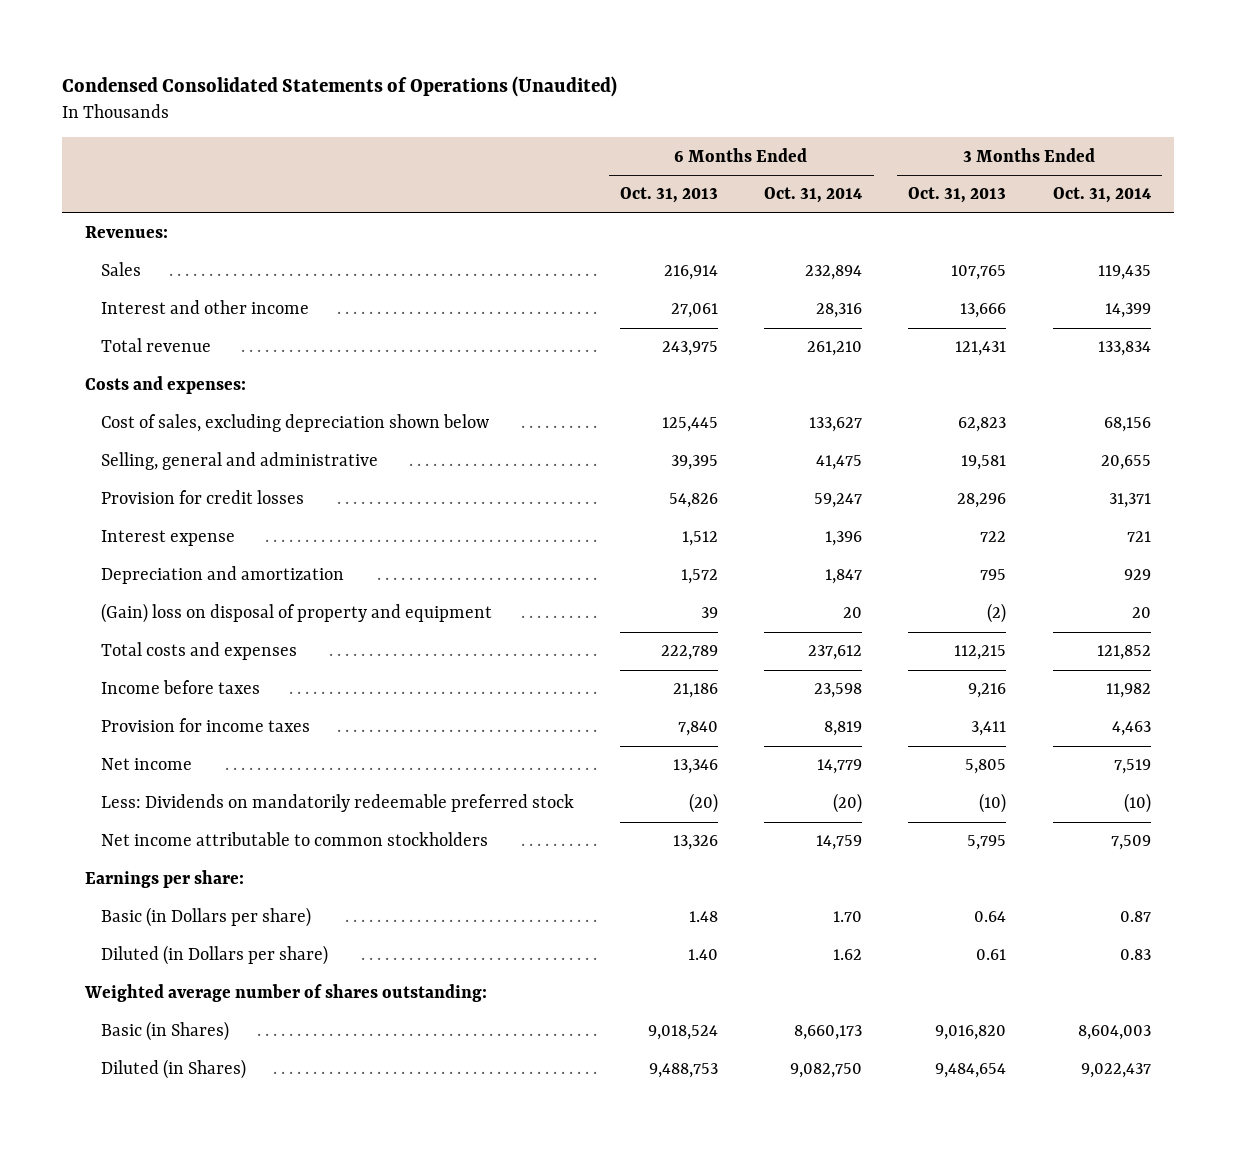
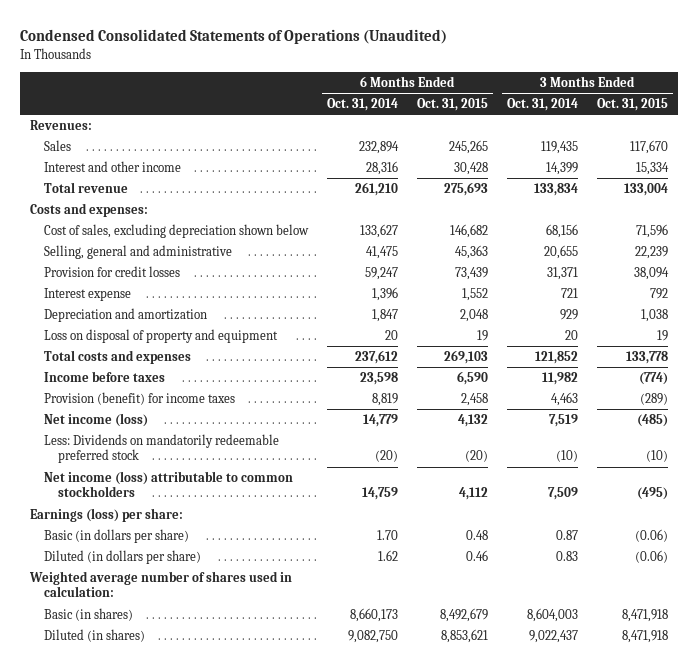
- | 6 Months Ended Oct. 31, 2013 | 6 Months Ended Oct. 31, 2014 | 3 Months Ended Oct. 31, 2013 | 3 Months Ended Oct. 31, 2014
+ | 6 Months Ended Oct. 31, 2014 | 6 Months Ended Oct. 31, 2015 | 3 Months Ended Oct. 31, 2014 | 3 Months Ended Oct. 31, 2015
- (Gain) loss on disposal of property and equipment | 39 | 20 | (2) | 20
+ Loss on disposal of property and equipment | 20 | 19 | 20 | 19
- Provision for income taxes | 7,840 | 8,819 | 3,411 | 4,463
- Net income | 13,346 | 14,779 | 5,805 | 7,519
+ Provision (benefit) for income taxes | 8,819 | 2,458 | 4,463 | (289)
+ Net income (loss) | 14,779 | 4,132 | 7,519 | (485)
- Net income attributable to common stockholders | 13,326 | 14,759 | 5,795 | 7,509
- Earnings per share:
- Basic (in Dollars per share) | 1.48 | 1.70 | 0.64 | 0.87
- Diluted (in Dollars per share) | 1.40 | 1.62 | 0.61 | 0.83
- Weighted average number of shares outstanding:
- Basic (in Shares) | 9,018,524 | 8,660,173 | 9,016,820 | 8,604,003
- Diluted (in Shares) | 9,488,753 | 9,082,750 | 9,484,654 | 9,022,437
+ Net income (loss) attributable to common stockholders | 14,759 | 4,112 | 7,509 | (495)
+ Earnings (loss) per share:
+ Basic (in dollars per share) | 1.70 | 0.48 | 0.87 | (0.06)
+ Diluted (in dollars per share) | 1.62 | 0.46 | 0.83 | (0.06)
+ Weighted average number of shares used in calculation:
+ Basic (in shares) | 8,660,173 | 8,492,679 | 8,604,003 | 8,471,918
+ Diluted (in shares) | 9,082,750 | 8,853,621 | 9,022,437 | 8,471,918

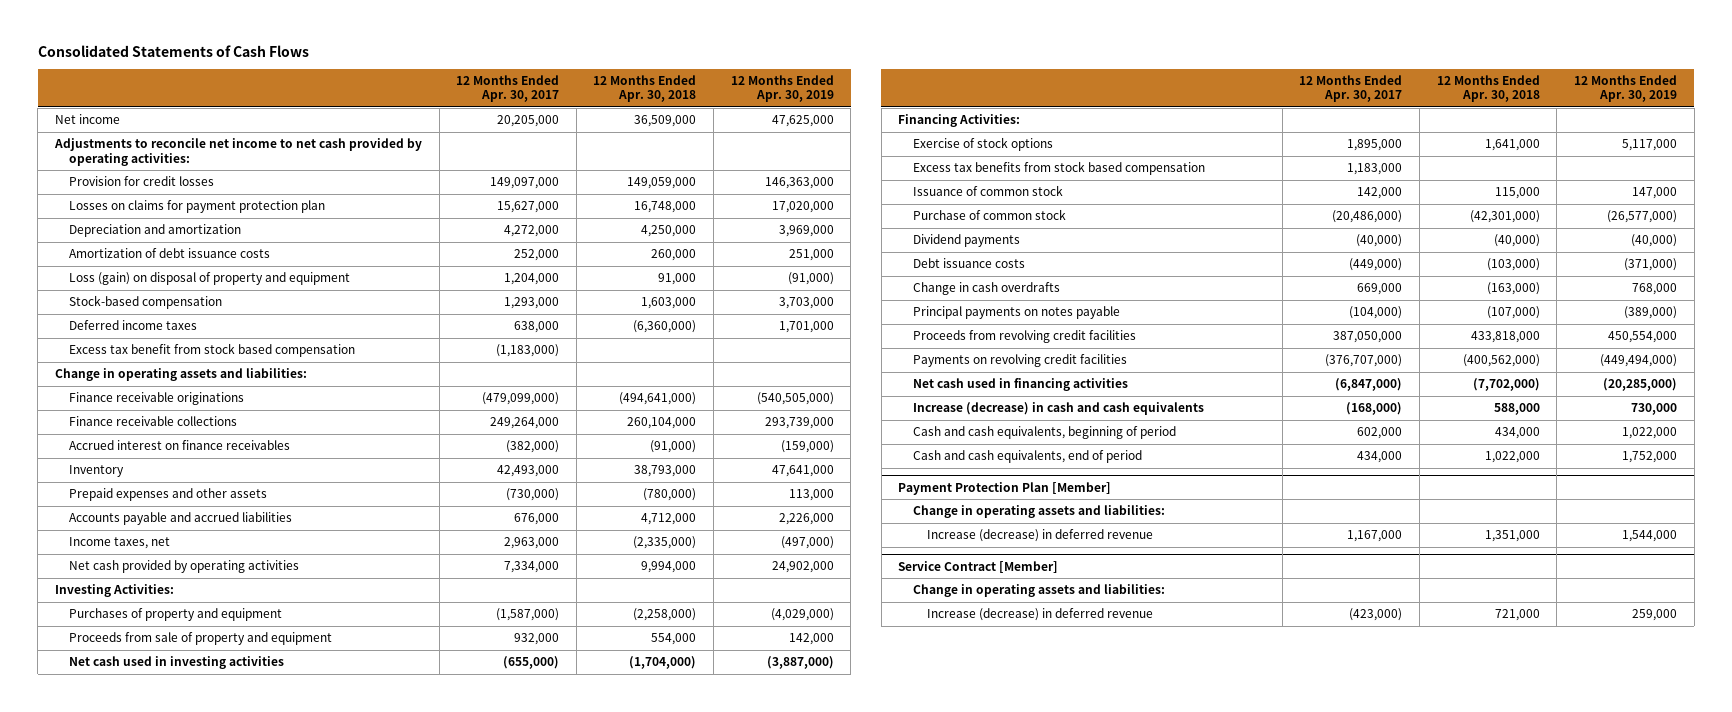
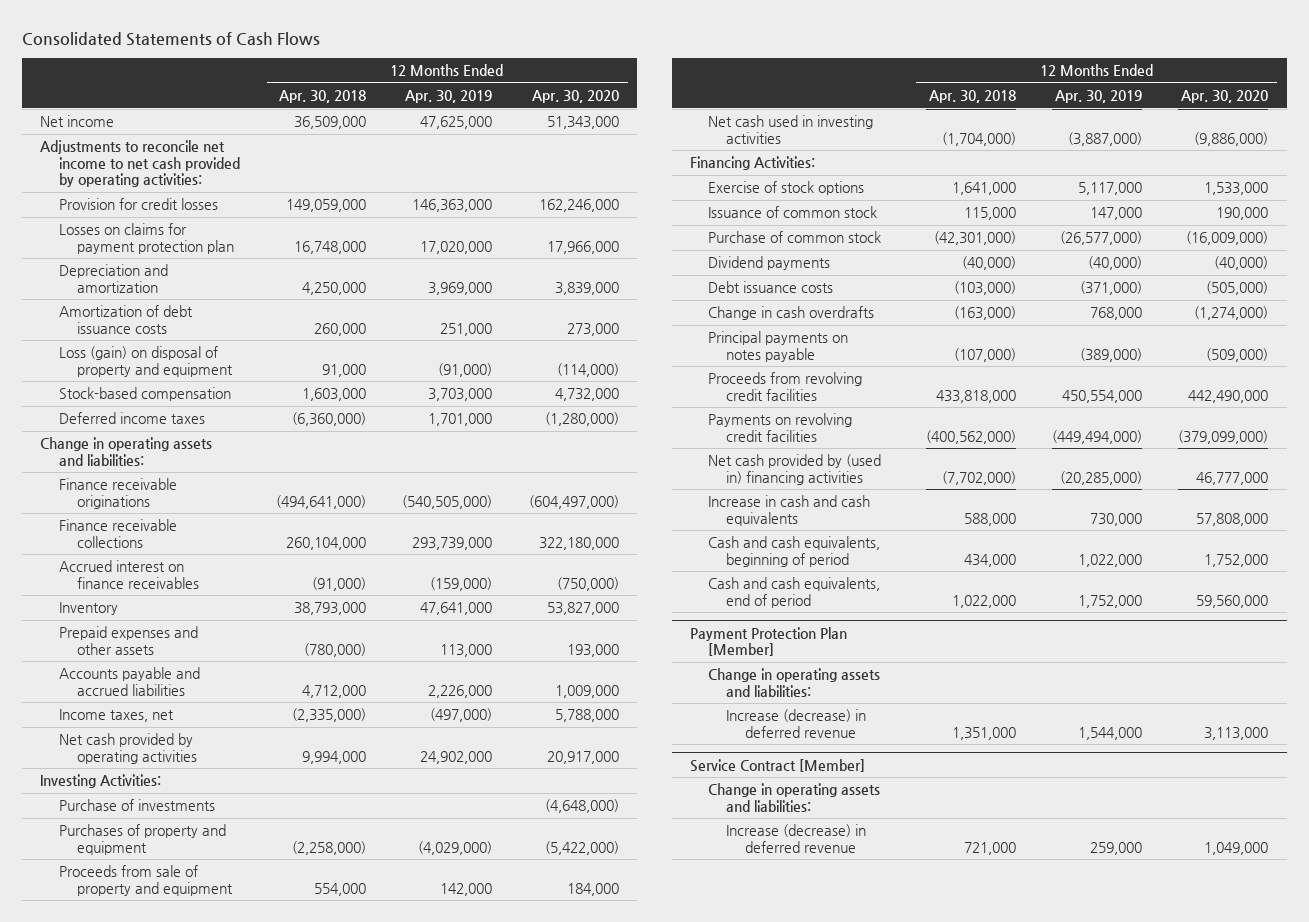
- | 12 Months Ended Apr. 30, 2017 | 12 Months Ended Apr. 30, 2018 | 12 Months Ended Apr. 30, 2019
+ | 12 Months Ended Apr. 30, 2018 | 12 Months Ended Apr. 30, 2019 | 12 Months Ended Apr. 30, 2020
- Excess tax benefit from stock based compensation | (1,183,000) | |
+ Purchase of investments | | | (4,648,000)
- Excess tax benefits from stock based compensation | 1,183,000 | |
- Net cash used in financing activities | (6,847,000) | (7,702,000) | (20,285,000)
- Increase (decrease) in cash and cash equivalents | (168,000) | 588,000 | 730,000
+ Net cash provided by (used in) financing activities | (7,702,000) | (20,285,000) | 46,777,000
+ Increase in cash and cash equivalents | 588,000 | 730,000 | 57,808,000

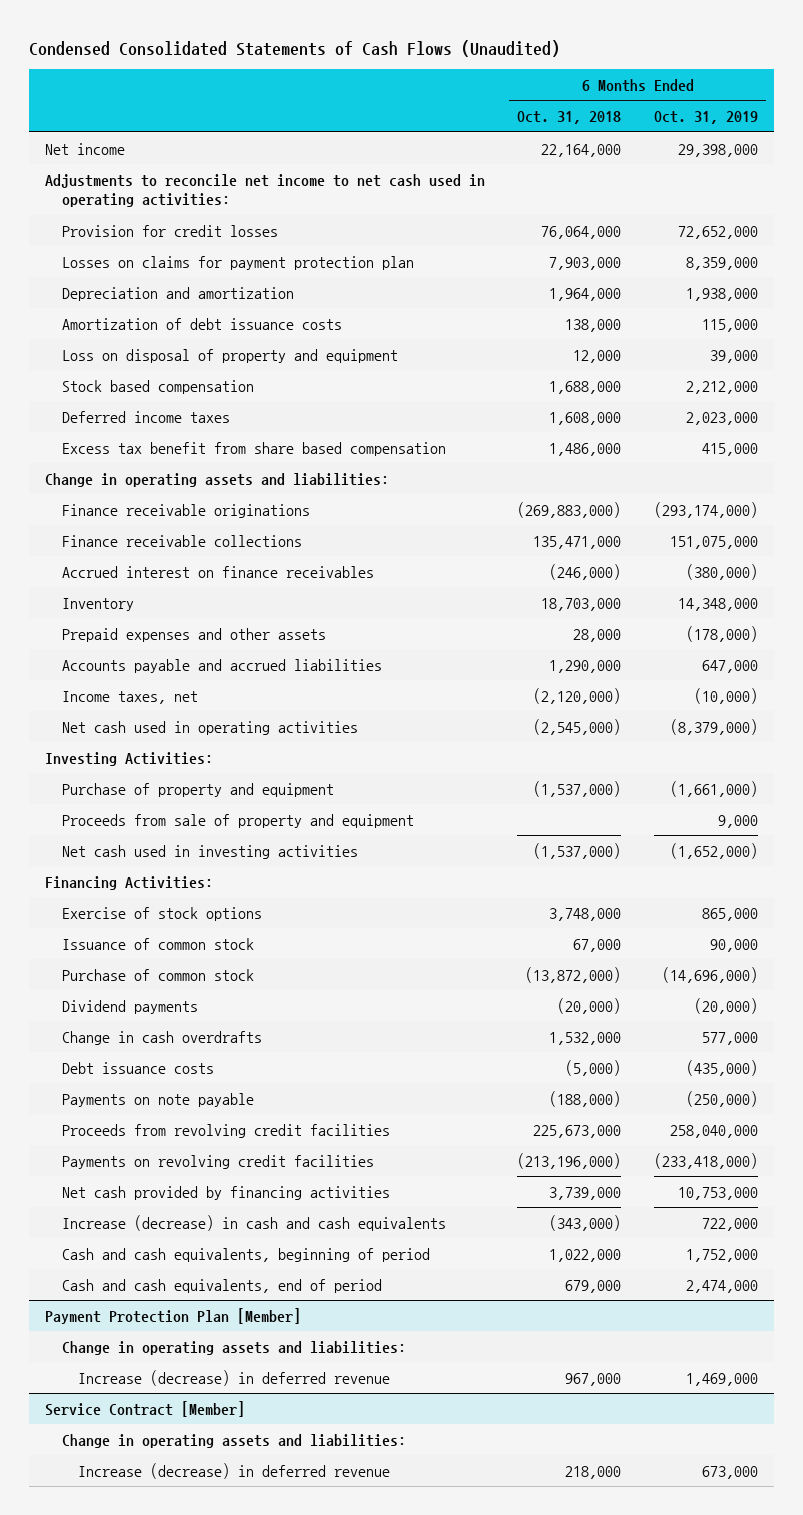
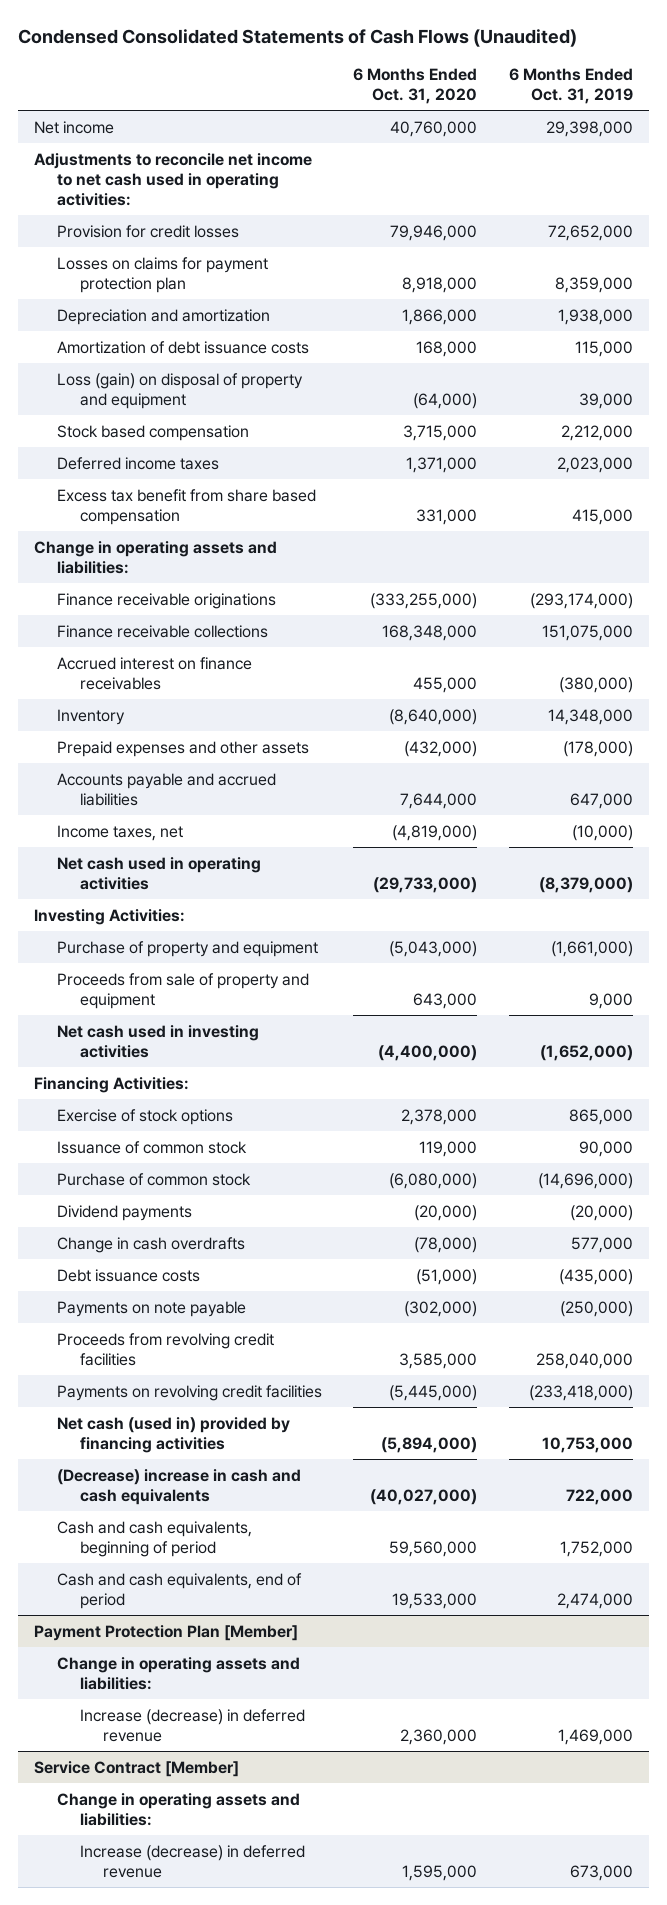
- | 6 Months Ended Oct. 31, 2018 | 6 Months Ended Oct. 31, 2019
+ | 6 Months Ended Oct. 31, 2020 | 6 Months Ended Oct. 31, 2019
- Loss on disposal of property and equipment | 12,000 | 39,000
+ Loss (gain) on disposal of property and equipment | (64,000) | 39,000
- Net cash provided by financing activities | 3,739,000 | 10,753,000
- Increase (decrease) in cash and cash equivalents | (343,000) | 722,000
+ Net cash (used in) provided by financing activities | (5,894,000) | 10,753,000
+ (Decrease) increase in cash and cash equivalents | (40,027,000) | 722,000

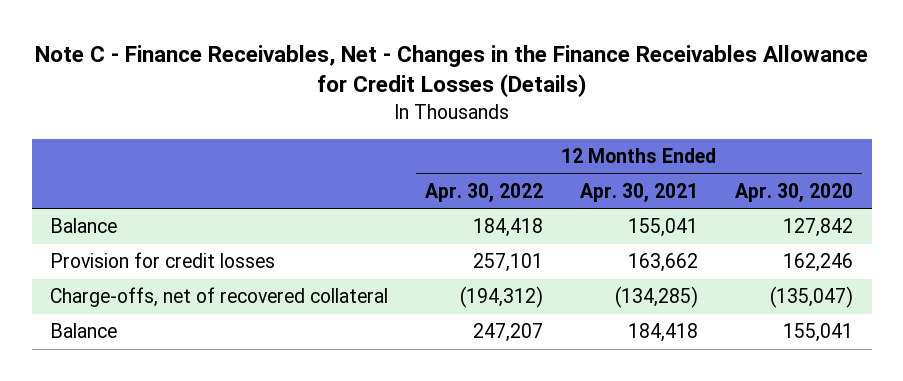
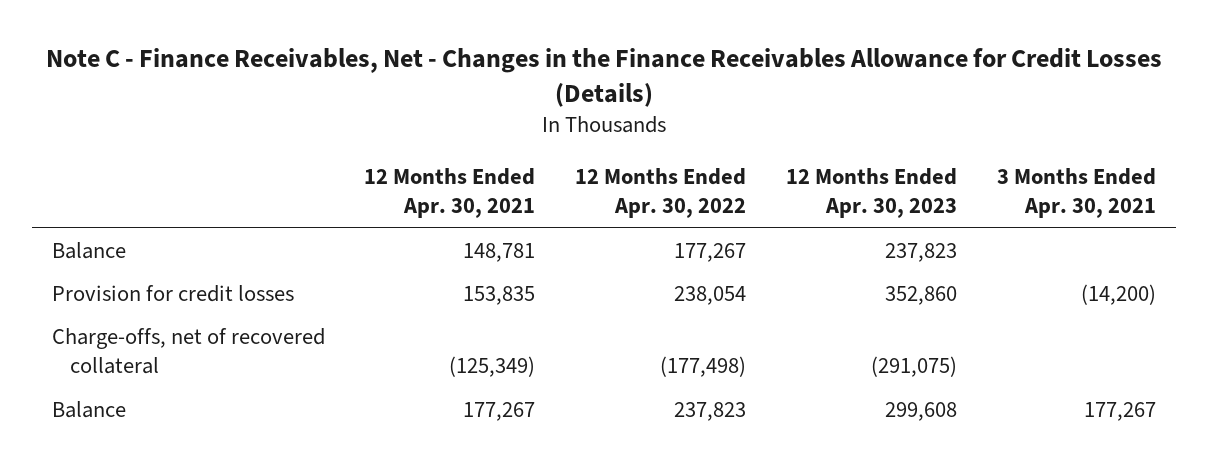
- | 12 Months Ended Apr. 30, 2022 | 12 Months Ended Apr. 30, 2021 | 12 Months Ended Apr. 30, 2020
+ | 12 Months Ended Apr. 30, 2021 | 12 Months Ended Apr. 30, 2022 | 12 Months Ended Apr. 30, 2023 | 3 Months Ended Apr. 30, 2021
- Balance | 184,418 | 155,041 | 127,842
- Provision for credit losses | 257,101 | 163,662 | 162,246
- Charge-offs, net of recovered collateral | (194,312) | (134,285) | (135,047)
- Balance | 247,207 | 184,418 | 155,041
+ Balance | 148,781 | 177,267 | 237,823 |
+ Provision for credit losses | 153,835 | 238,054 | 352,860 | (14,200)
+ Charge-offs, net of recovered collateral | (125,349) | (177,498) | (291,075) |
+ Balance | 177,267 | 237,823 | 299,608 | 177,267

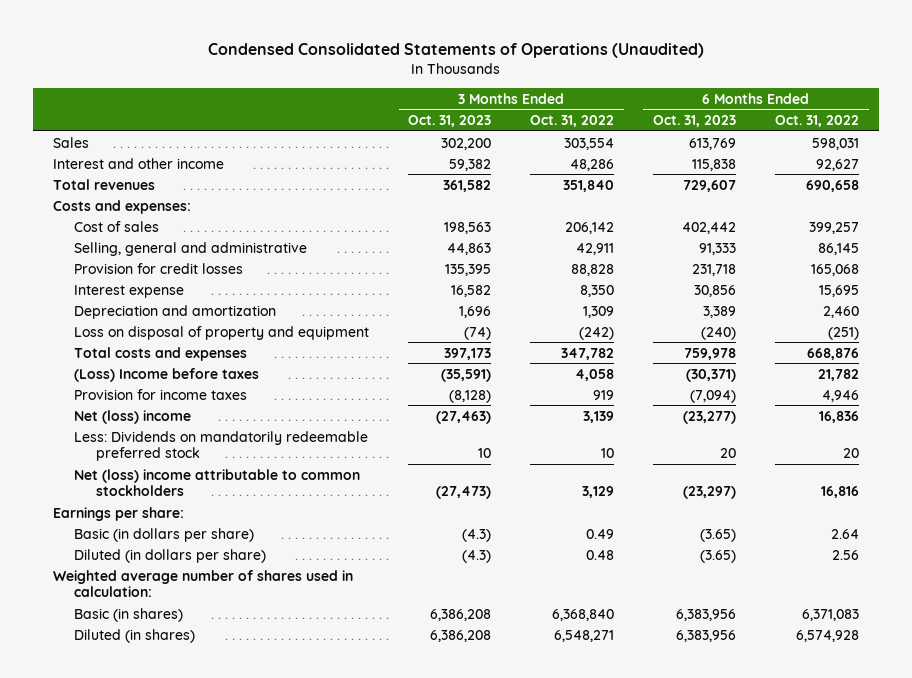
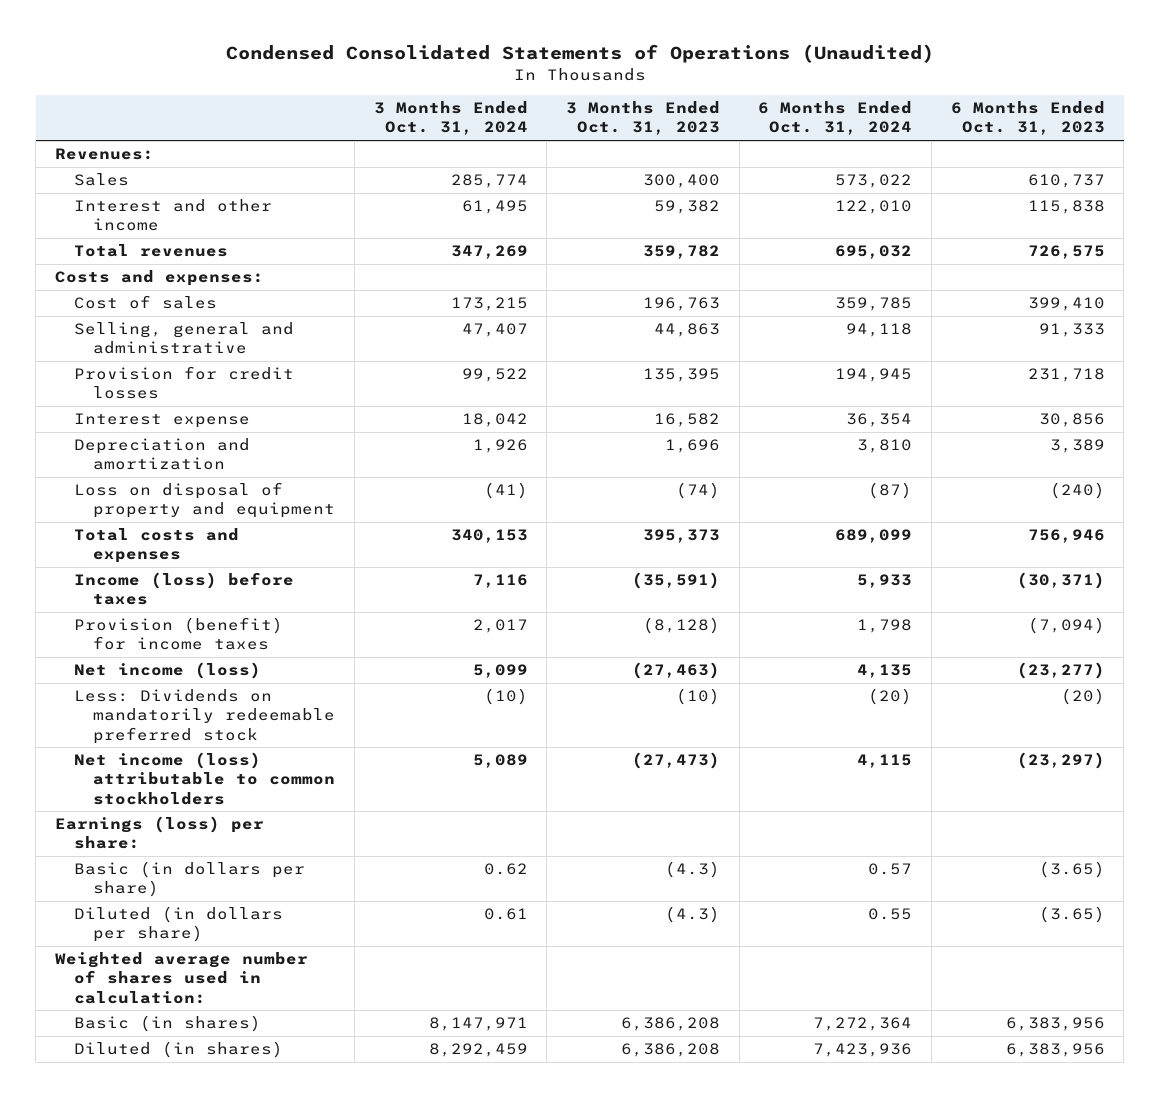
- | 3 Months Ended Oct. 31, 2023 | 3 Months Ended Oct. 31, 2022 | 6 Months Ended Oct. 31, 2023 | 6 Months Ended Oct. 31, 2022
+ | 3 Months Ended Oct. 31, 2024 | 3 Months Ended Oct. 31, 2023 | 6 Months Ended Oct. 31, 2024 | 6 Months Ended Oct. 31, 2023
- Sales | 302,200 | 303,554 | 613,769 | 598,031
+ Revenues:
+ Sales | 285,774 | 300,400 | 573,022 | 610,737
- Total revenues | 361,582 | 351,840 | 729,607 | 690,658
+ Total revenues | 347,269 | 359,782 | 695,032 | 726,575
- Cost of sales | 198,563 | 206,142 | 402,442 | 399,257
+ Cost of sales | 173,215 | 196,763 | 359,785 | 399,410
- Total costs and expenses | 397,173 | 347,782 | 759,978 | 668,876
- (Loss) Income before taxes | (35,591) | 4,058 | (30,371) | 21,782
- Provision for income taxes | (8,128) | 919 | (7,094) | 4,946
- Net (loss) income | (27,463) | 3,139 | (23,277) | 16,836
- Less: Dividends on mandatorily redeemable preferred stock | 10 | 10 | 20 | 20
- Net (loss) income attributable to common stockholders | (27,473) | 3,129 | (23,297) | 16,816
- Earnings per share:
+ Total costs and expenses | 340,153 | 395,373 | 689,099 | 756,946
+ Income (loss) before taxes | 7,116 | (35,591) | 5,933 | (30,371)
+ Provision (benefit) for income taxes | 2,017 | (8,128) | 1,798 | (7,094)
+ Net income (loss) | 5,099 | (27,463) | 4,135 | (23,277)
+ Less: Dividends on mandatorily redeemable preferred stock | (10) | (10) | (20) | (20)
+ Net income (loss) attributable to common stockholders | 5,089 | (27,473) | 4,115 | (23,297)
+ Earnings (loss) per share:

